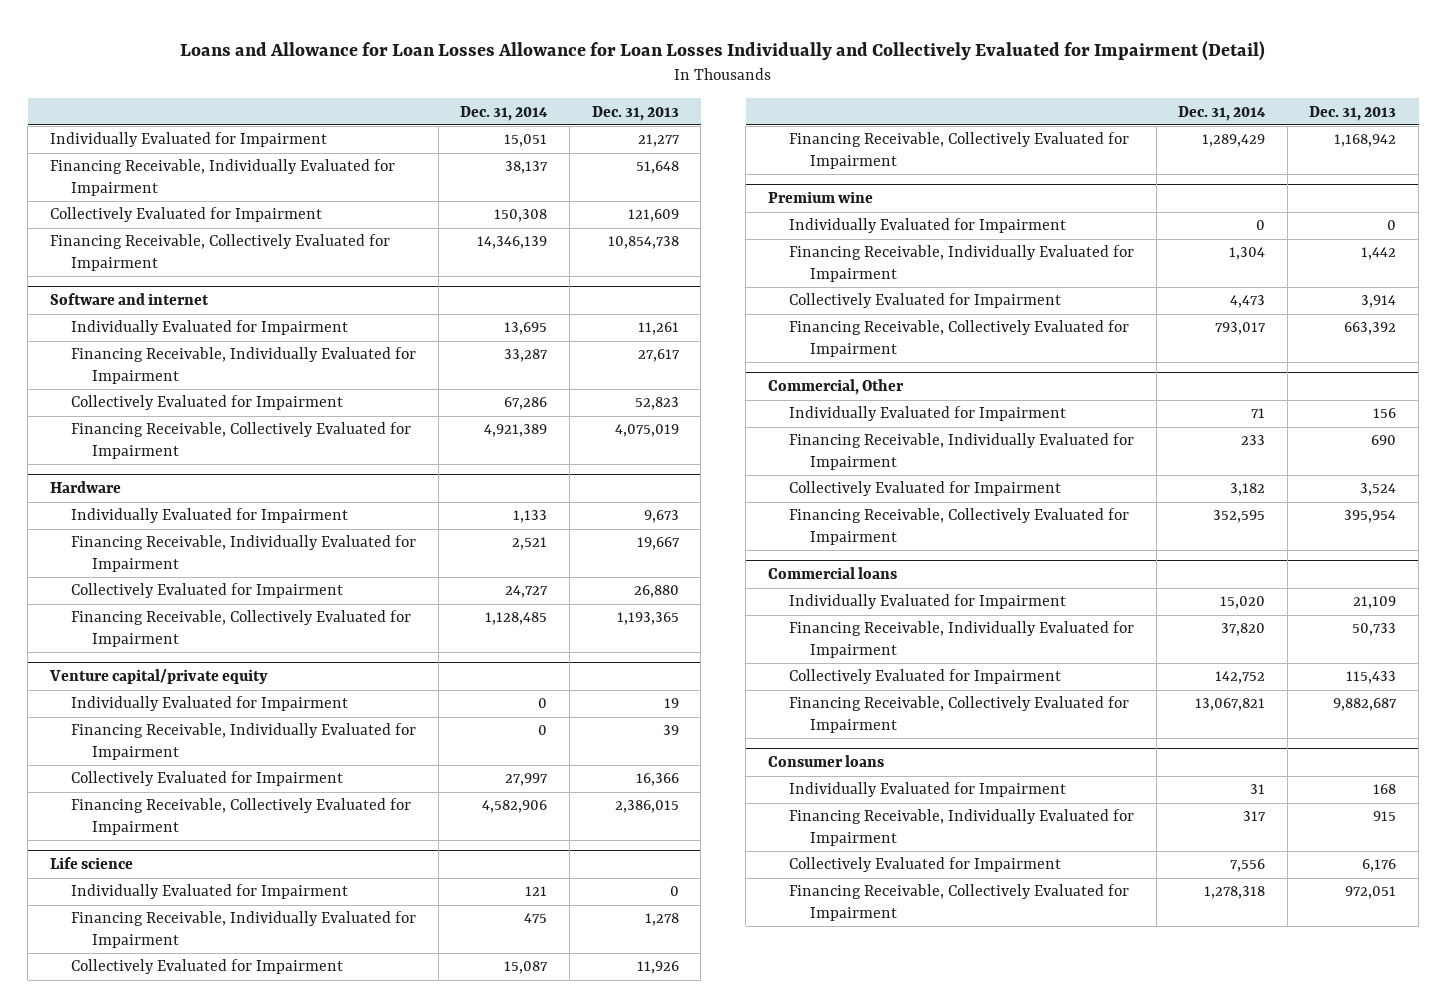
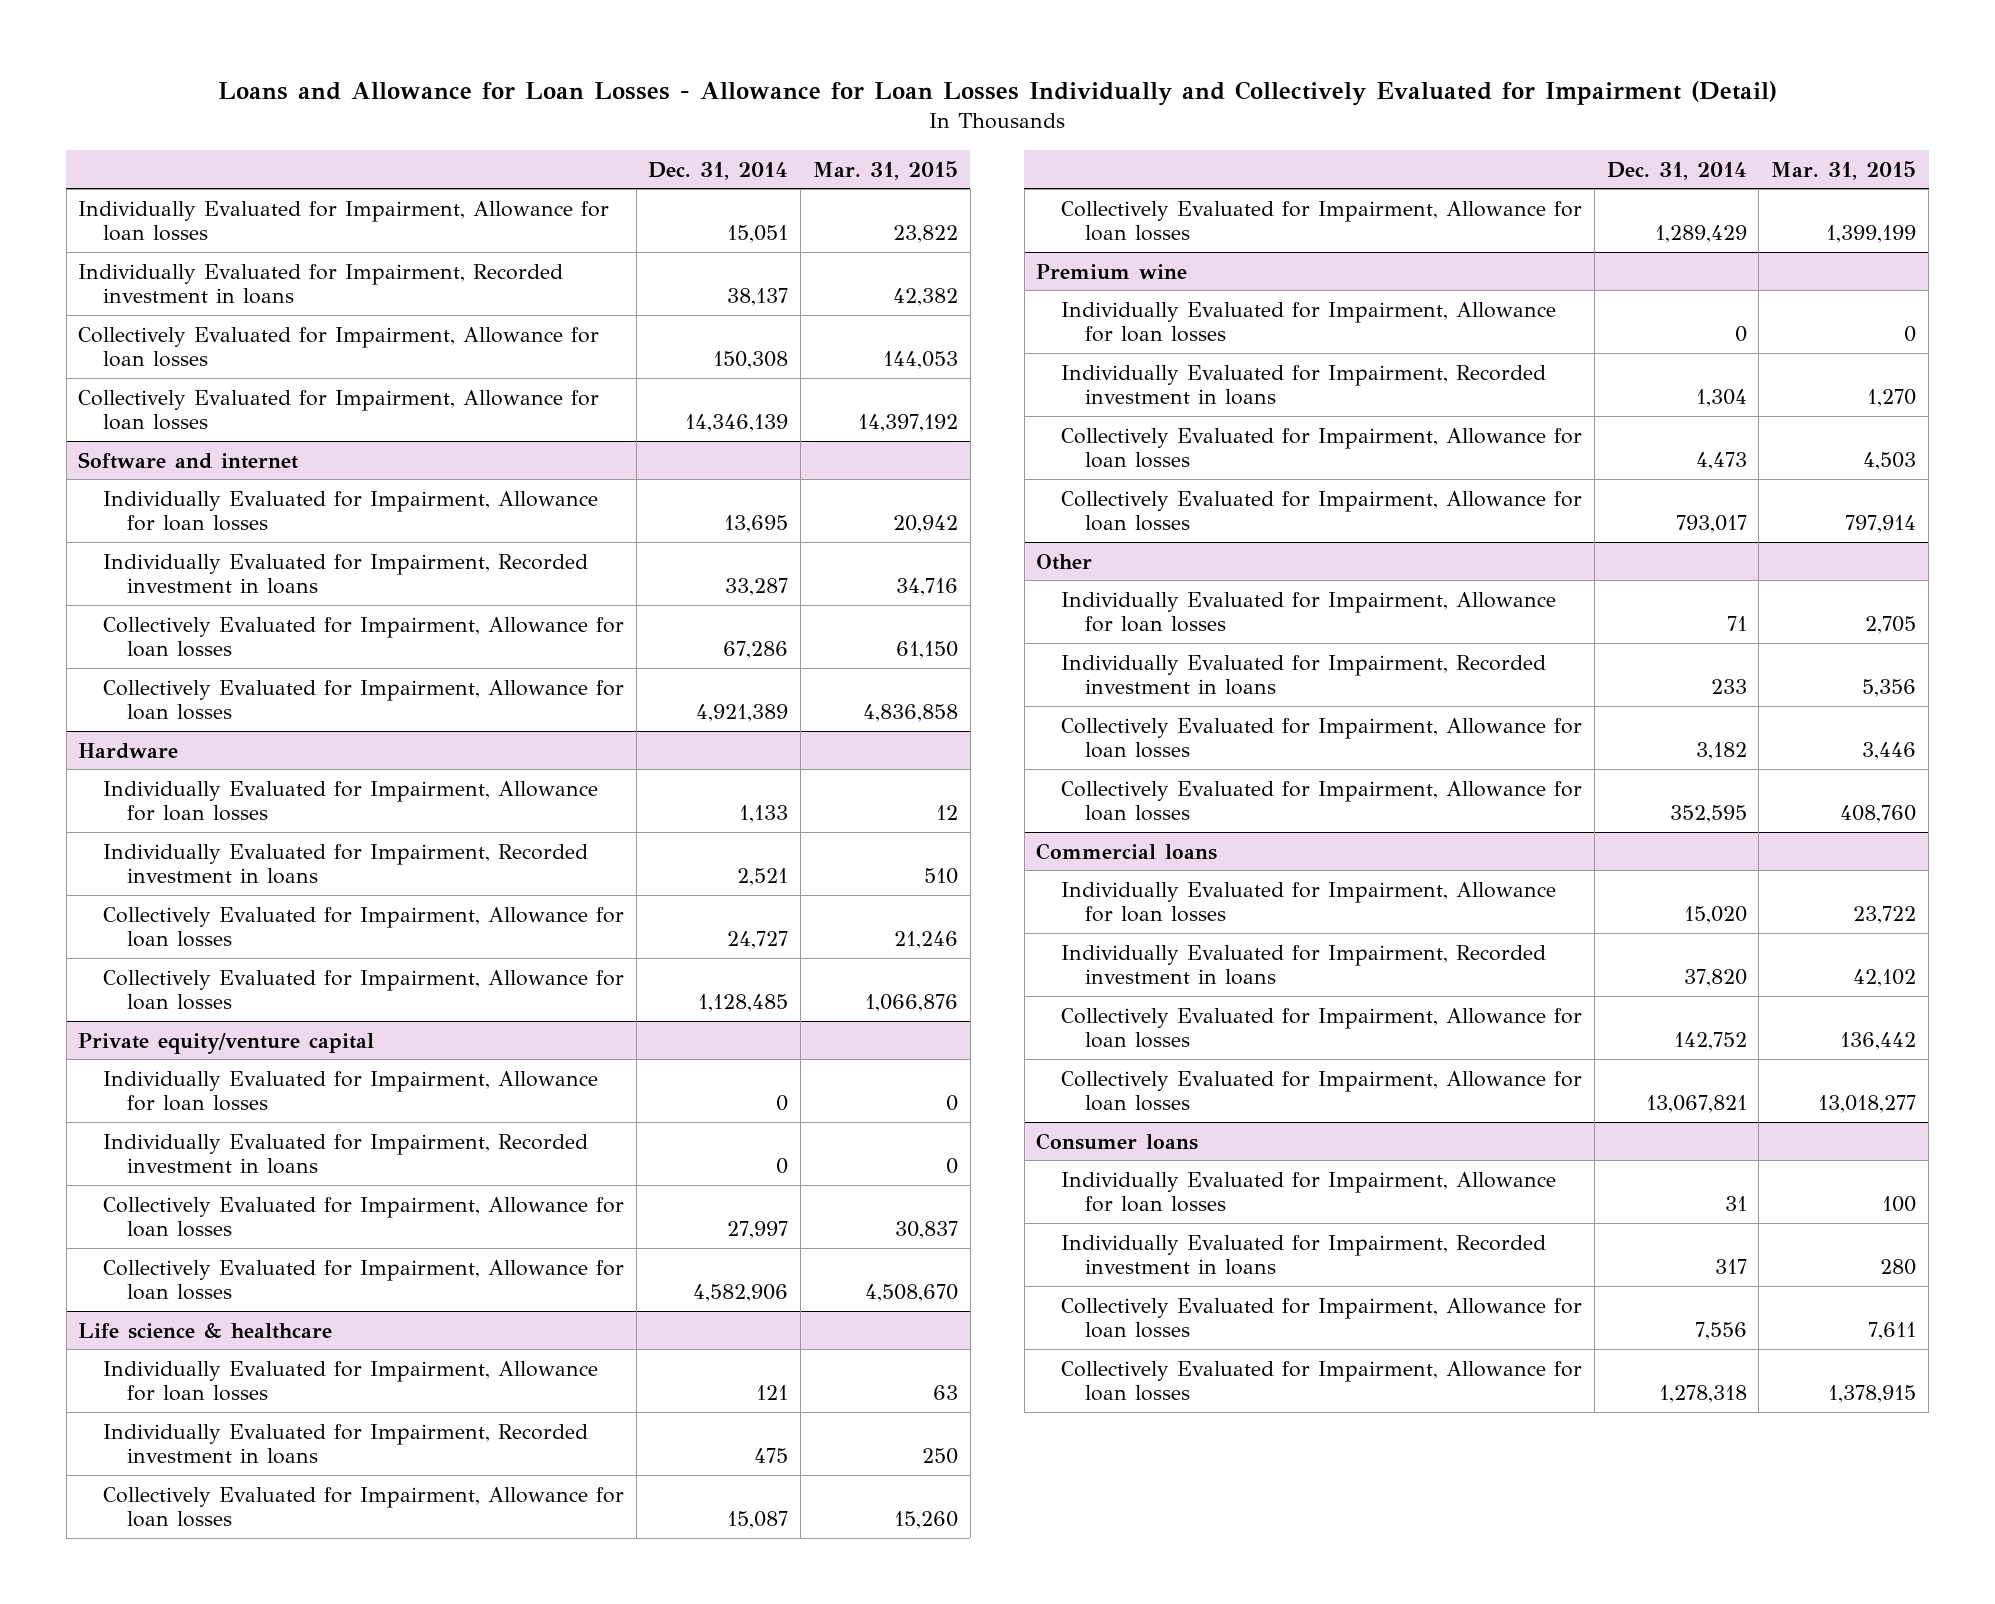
- Loans and Allowance for Loan Losses Allowance for Loan Losses Individually and Collectively Evaluated for Impairment (Detail)
+ Loans and Allowance for Loan Losses - Allowance for Loan Losses Individually and Collectively Evaluated for Impairment (Detail)
- | Dec. 31, 2014 | Dec. 31, 2013
+ | Dec. 31, 2014 | Mar. 31, 2015
- Individually Evaluated for Impairment | 15,051 | 21,277
- Financing Receivable, Individually Evaluated for Impairment | 38,137 | 51,648
- Collectively Evaluated for Impairment | 150,308 | 121,609
- Financing Receivable, Collectively Evaluated for Impairment | 14,346,139 | 10,854,738
+ Individually Evaluated for Impairment, Allowance for loan losses | 15,051 | 23,822
+ Individually Evaluated for Impairment, Recorded investment in loans | 38,137 | 42,382
+ Collectively Evaluated for Impairment, Allowance for loan losses | 150,308 | 144,053
+ Collectively Evaluated for Impairment, Allowance for loan losses | 14,346,139 | 14,397,192
@ Software and internet
- Individually Evaluated for Impairment | 13,695 | 11,261
- Financing Receivable, Individually Evaluated for Impairment | 33,287 | 27,617
- Collectively Evaluated for Impairment | 67,286 | 52,823
- Financing Receivable, Collectively Evaluated for Impairment | 4,921,389 | 4,075,019
+ Individually Evaluated for Impairment, Allowance for loan losses | 13,695 | 20,942
+ Individually Evaluated for Impairment, Recorded investment in loans | 33,287 | 34,716
+ Collectively Evaluated for Impairment, Allowance for loan losses | 67,286 | 61,150
+ Collectively Evaluated for Impairment, Allowance for loan losses | 4,921,389 | 4,836,858
@ Hardware
- Individually Evaluated for Impairment | 1,133 | 9,673
- Financing Receivable, Individually Evaluated for Impairment | 2,521 | 19,667
- Collectively Evaluated for Impairment | 24,727 | 26,880
- Financing Receivable, Collectively Evaluated for Impairment | 1,128,485 | 1,193,365
- Venture capital/private equity
- Individually Evaluated for Impairment | 0 | 19
- Financing Receivable, Individually Evaluated for Impairment | 0 | 39
- Collectively Evaluated for Impairment | 27,997 | 16,366
- Financing Receivable, Collectively Evaluated for Impairment | 4,582,906 | 2,386,015
- Life science
- Individually Evaluated for Impairment | 121 | 0
- Financing Receivable, Individually Evaluated for Impairment | 475 | 1,278
- Collectively Evaluated for Impairment | 15,087 | 11,926
- Financing Receivable, Collectively Evaluated for Impairment | 1,289,429 | 1,168,942
@ Hardware
+ Individually Evaluated for Impairment, Allowance for loan losses | 1,133 | 12
+ Individually Evaluated for Impairment, Recorded investment in loans | 2,521 | 510
+ Collectively Evaluated for Impairment, Allowance for loan losses | 24,727 | 21,246
+ Collectively Evaluated for Impairment, Allowance for loan losses | 1,128,485 | 1,066,876
+ Private equity/venture capital
+ Individually Evaluated for Impairment, Allowance for loan losses | 0 | 0
+ Individually Evaluated for Impairment, Recorded investment in loans | 0 | 0
+ Collectively Evaluated for Impairment, Allowance for loan losses | 27,997 | 30,837
+ Collectively Evaluated for Impairment, Allowance for loan losses | 4,582,906 | 4,508,670
+ Life science & healthcare
+ Individually Evaluated for Impairment, Allowance for loan losses | 121 | 63
+ Individually Evaluated for Impairment, Recorded investment in loans | 475 | 250
+ Collectively Evaluated for Impairment, Allowance for loan losses | 15,087 | 15,260
+ Collectively Evaluated for Impairment, Allowance for loan losses | 1,289,429 | 1,399,199
@ Premium wine
- Individually Evaluated for Impairment | 0 | 0
- Financing Receivable, Individually Evaluated for Impairment | 1,304 | 1,442
- Collectively Evaluated for Impairment | 4,473 | 3,914
- Financing Receivable, Collectively Evaluated for Impairment | 793,017 | 663,392
- Commercial, Other
- Individually Evaluated for Impairment | 71 | 156
- Financing Receivable, Individually Evaluated for Impairment | 233 | 690
- Collectively Evaluated for Impairment | 3,182 | 3,524
- Financing Receivable, Collectively Evaluated for Impairment | 352,595 | 395,954
@ Premium wine
+ Individually Evaluated for Impairment, Allowance for loan losses | 0 | 0
+ Individually Evaluated for Impairment, Recorded investment in loans | 1,304 | 1,270
+ Collectively Evaluated for Impairment, Allowance for loan losses | 4,473 | 4,503
+ Collectively Evaluated for Impairment, Allowance for loan losses | 793,017 | 797,914
+ Other
+ Individually Evaluated for Impairment, Allowance for loan losses | 71 | 2,705
+ Individually Evaluated for Impairment, Recorded investment in loans | 233 | 5,356
+ Collectively Evaluated for Impairment, Allowance for loan losses | 3,182 | 3,446
+ Collectively Evaluated for Impairment, Allowance for loan losses | 352,595 | 408,760
@ Commercial loans
- Individually Evaluated for Impairment | 15,020 | 21,109
- Financing Receivable, Individually Evaluated for Impairment | 37,820 | 50,733
- Collectively Evaluated for Impairment | 142,752 | 115,433
- Financing Receivable, Collectively Evaluated for Impairment | 13,067,821 | 9,882,687
+ Individually Evaluated for Impairment, Allowance for loan losses | 15,020 | 23,722
+ Individually Evaluated for Impairment, Recorded investment in loans | 37,820 | 42,102
+ Collectively Evaluated for Impairment, Allowance for loan losses | 142,752 | 136,442
+ Collectively Evaluated for Impairment, Allowance for loan losses | 13,067,821 | 13,018,277
@ Consumer loans
- Individually Evaluated for Impairment | 31 | 168
- Financing Receivable, Individually Evaluated for Impairment | 317 | 915
- Collectively Evaluated for Impairment | 7,556 | 6,176
- Financing Receivable, Collectively Evaluated for Impairment | 1,278,318 | 972,051
+ Individually Evaluated for Impairment, Allowance for loan losses | 31 | 100
+ Individually Evaluated for Impairment, Recorded investment in loans | 317 | 280
+ Collectively Evaluated for Impairment, Allowance for loan losses | 7,556 | 7,611
+ Collectively Evaluated for Impairment, Allowance for loan losses | 1,278,318 | 1,378,915

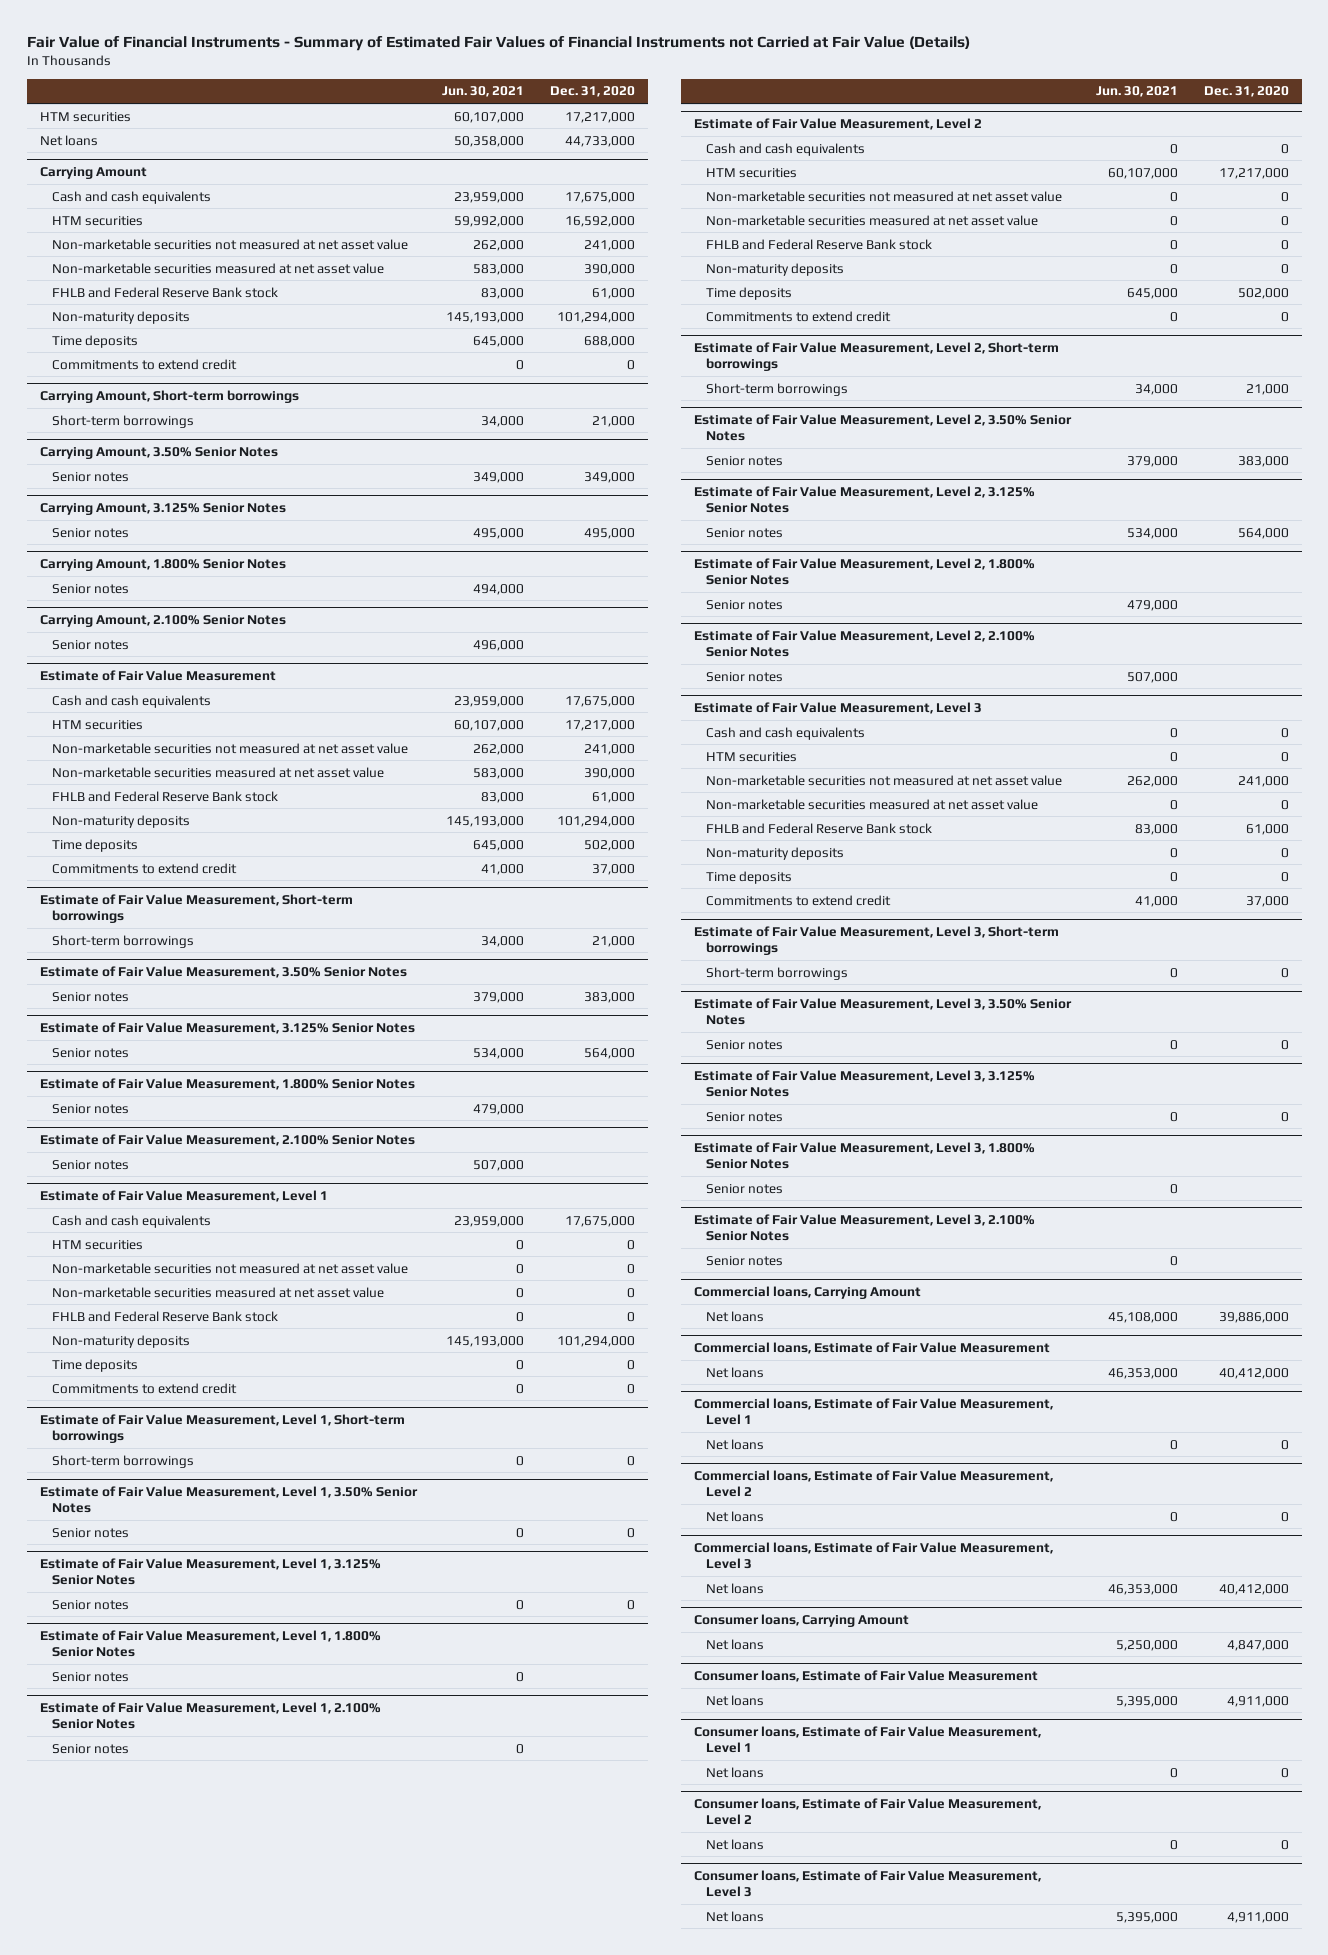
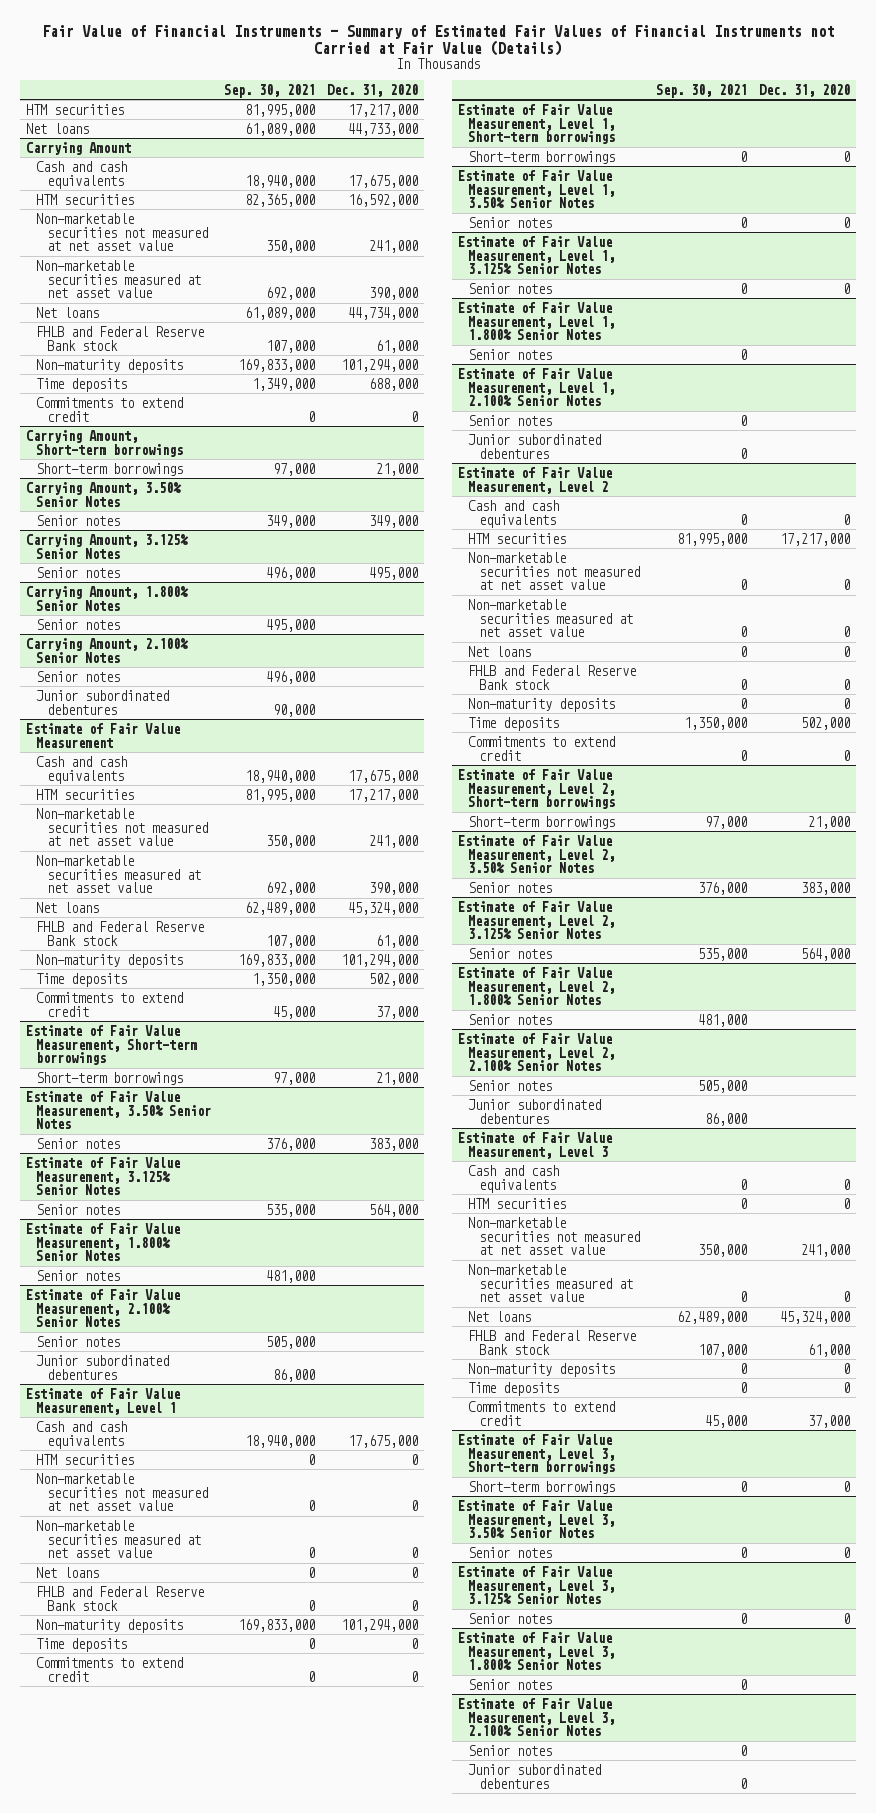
- | Jun. 30, 2021 | Dec. 31, 2020
+ | Sep. 30, 2021 | Dec. 31, 2020
@ Carrying Amount
+ Net loans | 61,089,000 | 44,734,000
@ Carrying Amount, 2.100% Senior Notes
+ Junior subordinated debentures | 90,000 |
@ Estimate of Fair Value Measurement
+ Net loans | 62,489,000 | 45,324,000
@ Estimate of Fair Value Measurement, 2.100% Senior Notes
+ Junior subordinated debentures | 86,000 |
@ Estimate of Fair Value Measurement, Level 1
+ Net loans | 0 | 0
@ Estimate of Fair Value Measurement, Level 1, 2.100% Senior Notes
+ Junior subordinated debentures | 0 |
@ Estimate of Fair Value Measurement, Level 2
+ Net loans | 0 | 0
@ Estimate of Fair Value Measurement, Level 2, 2.100% Senior Notes
+ Junior subordinated debentures | 86,000 |
@ Estimate of Fair Value Measurement, Level 3
+ Net loans | 62,489,000 | 45,324,000
- Commercial loans, Carrying Amount
- Net loans | 45,108,000 | 39,886,000
- Commercial loans, Estimate of Fair Value Measurement
- Net loans | 46,353,000 | 40,412,000
- Commercial loans, Estimate of Fair Value Measurement, Level 1
- Net loans | 0 | 0
- Commercial loans, Estimate of Fair Value Measurement, Level 2
- Net loans | 0 | 0
- Commercial loans, Estimate of Fair Value Measurement, Level 3
- Net loans | 46,353,000 | 40,412,000
- Consumer loans, Carrying Amount
- Net loans | 5,250,000 | 4,847,000
- Consumer loans, Estimate of Fair Value Measurement
- Net loans | 5,395,000 | 4,911,000
- Consumer loans, Estimate of Fair Value Measurement, Level 1
- Net loans | 0 | 0
- Consumer loans, Estimate of Fair Value Measurement, Level 2
- Net loans | 0 | 0
- Consumer loans, Estimate of Fair Value Measurement, Level 3
- Net loans | 5,395,000 | 4,911,000
@ Estimate of Fair Value Measurement, Level 3, 2.100% Senior Notes
+ Junior subordinated debentures | 0 |

